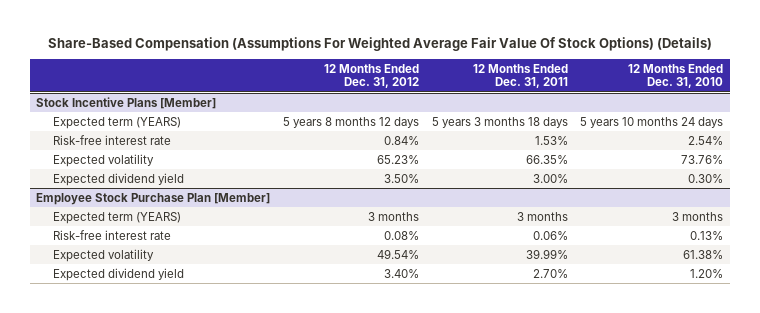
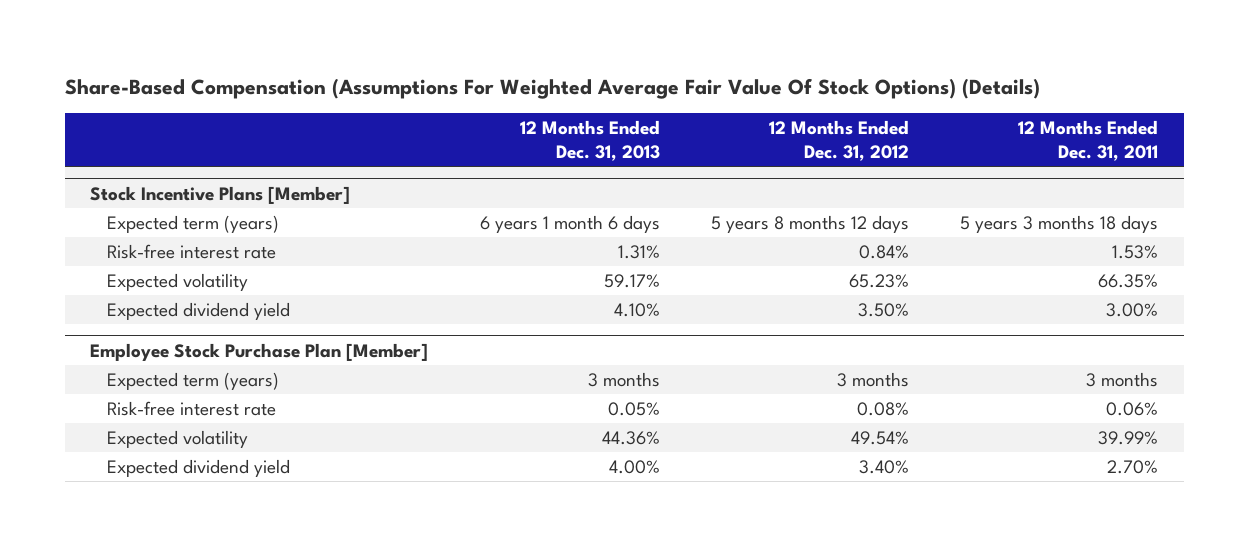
- | 12 Months Ended Dec. 31, 2012 | 12 Months Ended Dec. 31, 2011 | 12 Months Ended Dec. 31, 2010
+ | 12 Months Ended Dec. 31, 2013 | 12 Months Ended Dec. 31, 2012 | 12 Months Ended Dec. 31, 2011
@ Stock Incentive Plans [Member]
- Expected term (YEARS) | 5 years 8 months 12 days | 5 years 3 months 18 days | 5 years 10 months 24 days
+ Expected term (years) | 6 years 1 month 6 days | 5 years 8 months 12 days | 5 years 3 months 18 days
@ Employee Stock Purchase Plan [Member]
- Expected term (YEARS) | 3 months | 3 months | 3 months
+ Expected term (years) | 3 months | 3 months | 3 months

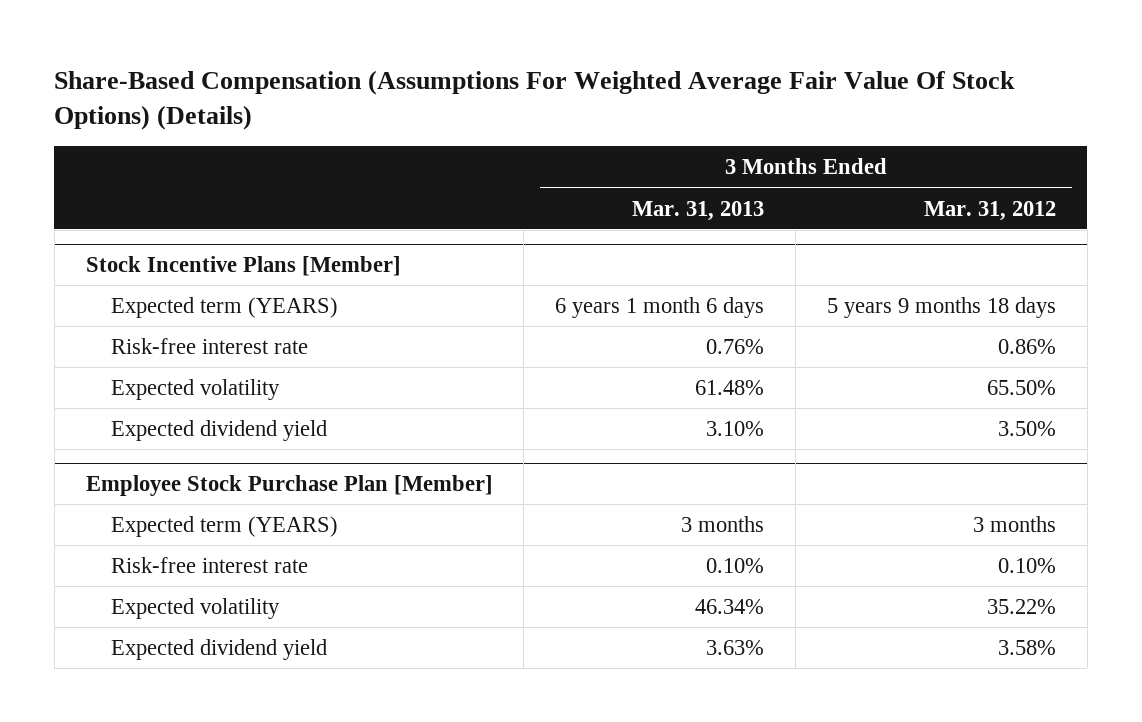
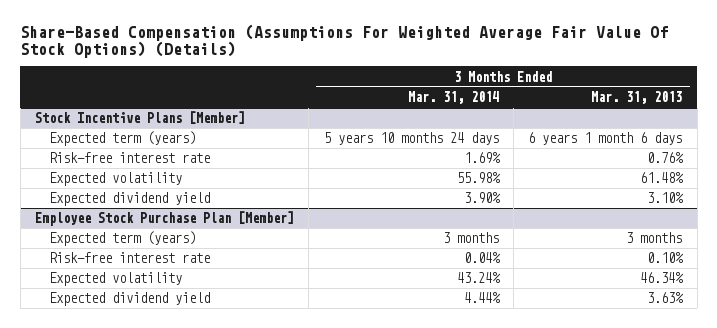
- | 3 Months Ended Mar. 31, 2013 | 3 Months Ended Mar. 31, 2012
+ | 3 Months Ended Mar. 31, 2014 | 3 Months Ended Mar. 31, 2013
@ Stock Incentive Plans [Member]
- Expected term (YEARS) | 6 years 1 month 6 days | 5 years 9 months 18 days
+ Expected term (years) | 5 years 10 months 24 days | 6 years 1 month 6 days
@ Employee Stock Purchase Plan [Member]
- Expected term (YEARS) | 3 months | 3 months
+ Expected term (years) | 3 months | 3 months

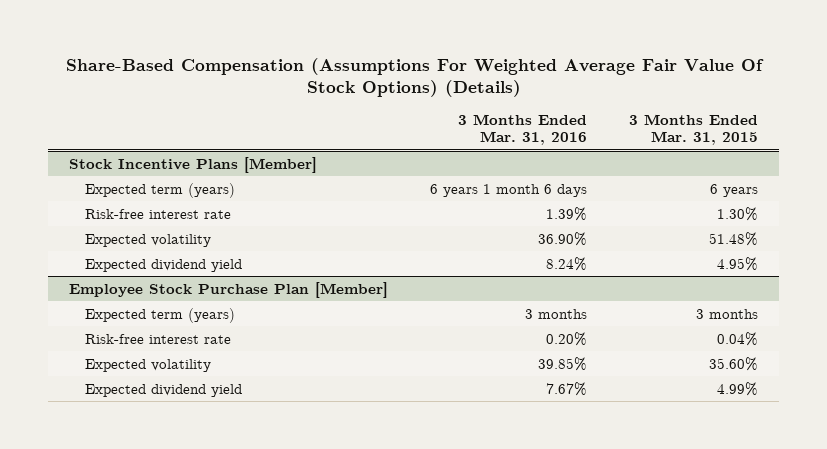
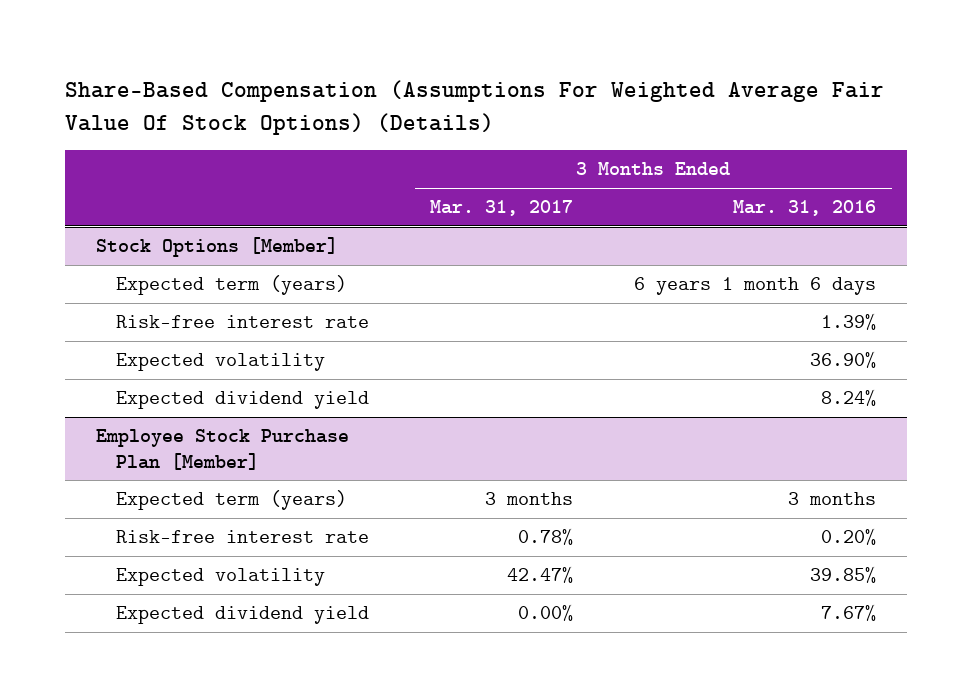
- | 3 Months Ended Mar. 31, 2016 | 3 Months Ended Mar. 31, 2015
+ | 3 Months Ended Mar. 31, 2017 | 3 Months Ended Mar. 31, 2016
- Stock Incentive Plans [Member]
+ Stock Options [Member]

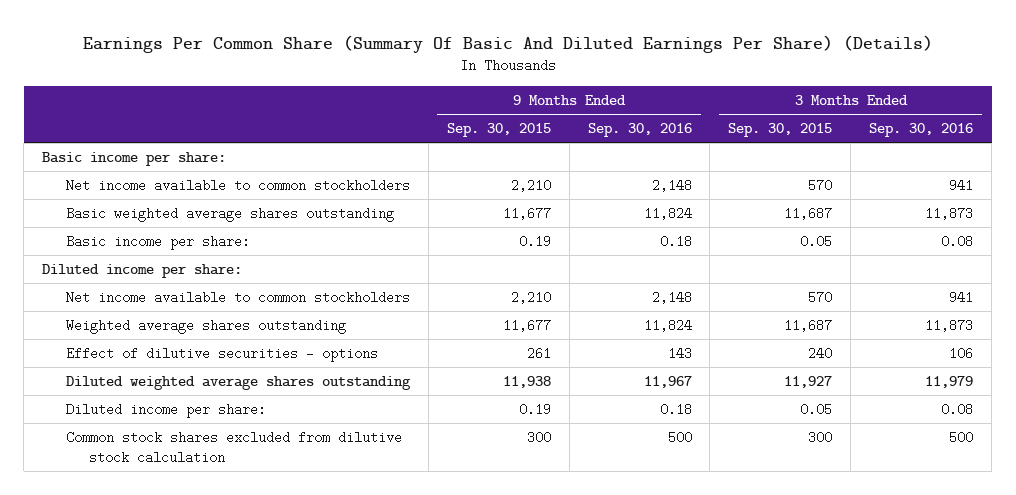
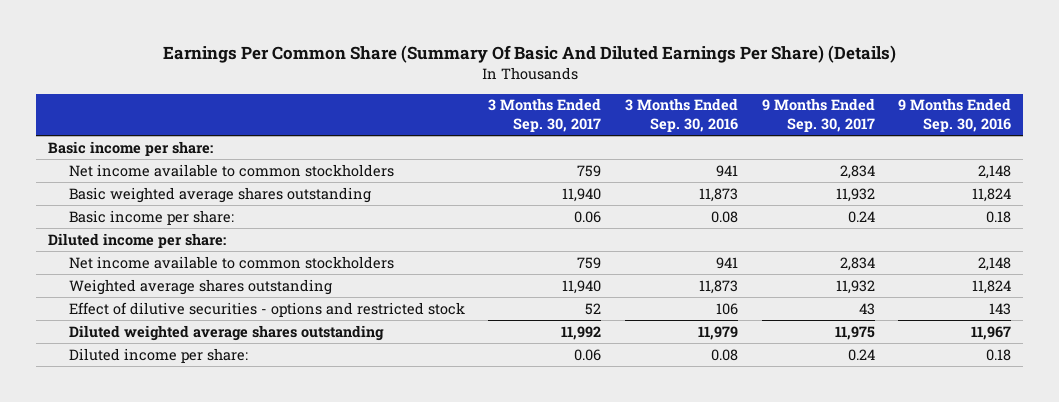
- | 9 Months Ended Sep. 30, 2015 | 9 Months Ended Sep. 30, 2016 | 3 Months Ended Sep. 30, 2015 | 3 Months Ended Sep. 30, 2016
+ | 3 Months Ended Sep. 30, 2017 | 3 Months Ended Sep. 30, 2016 | 9 Months Ended Sep. 30, 2017 | 9 Months Ended Sep. 30, 2016
- Effect of dilutive securities - options | 261 | 143 | 240 | 106
+ Effect of dilutive securities - options and restricted stock | 52 | 106 | 43 | 143
- Common stock shares excluded from dilutive stock calculation | 300 | 500 | 300 | 500

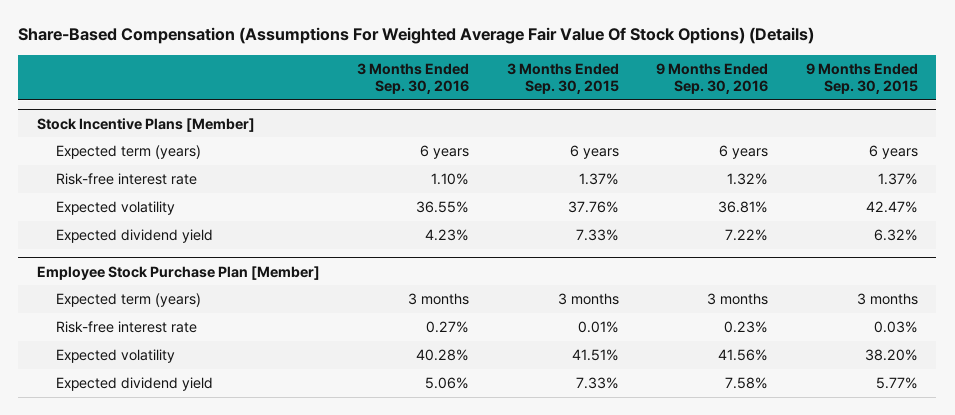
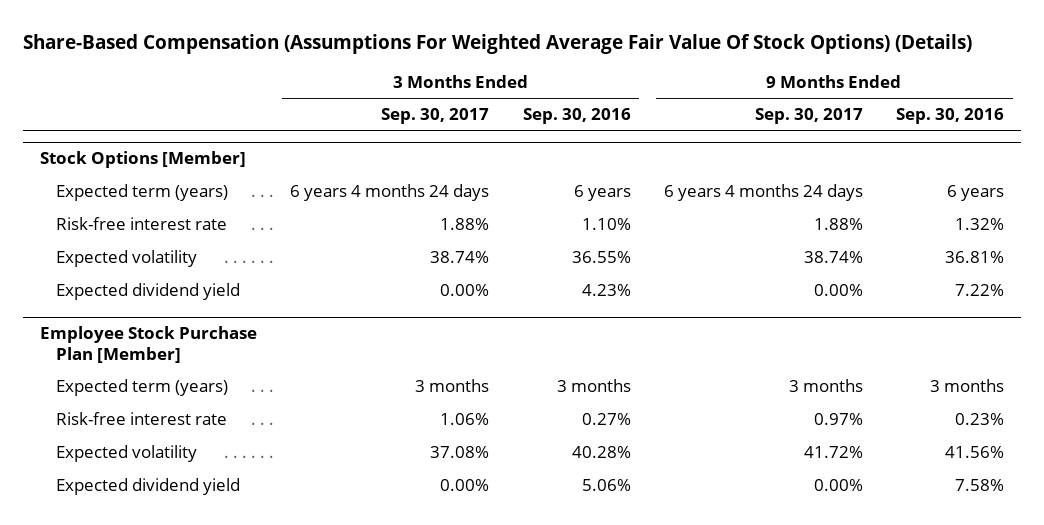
- | 3 Months Ended Sep. 30, 2016 | 3 Months Ended Sep. 30, 2015 | 9 Months Ended Sep. 30, 2016 | 9 Months Ended Sep. 30, 2015
+ | 3 Months Ended Sep. 30, 2017 | 3 Months Ended Sep. 30, 2016 | 9 Months Ended Sep. 30, 2017 | 9 Months Ended Sep. 30, 2016
- Stock Incentive Plans [Member]
+ Stock Options [Member]

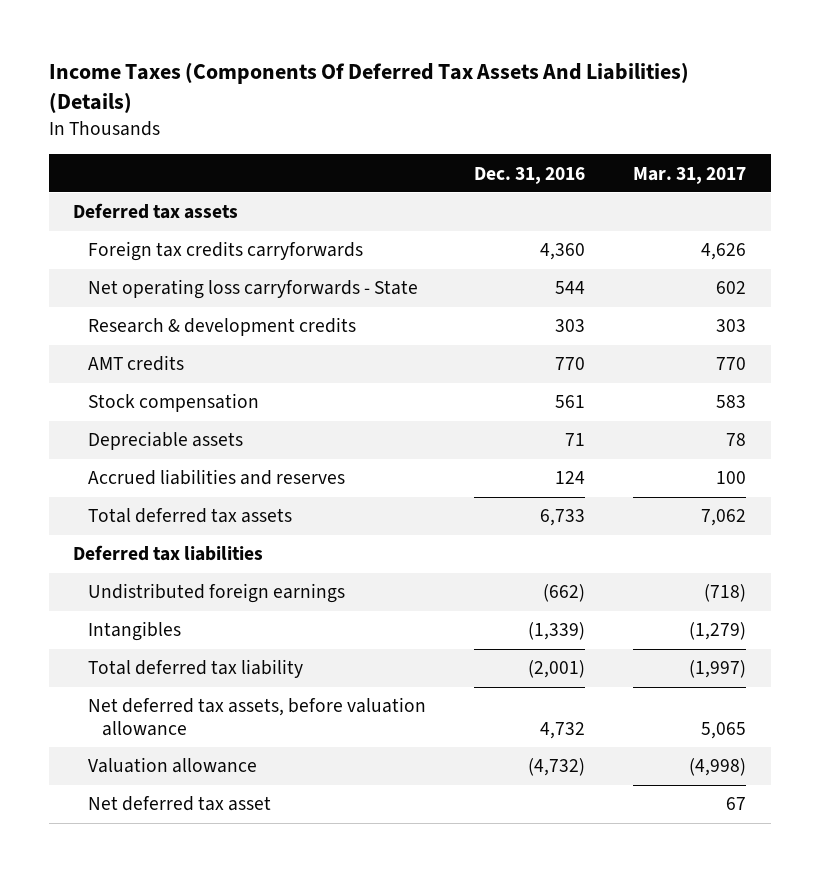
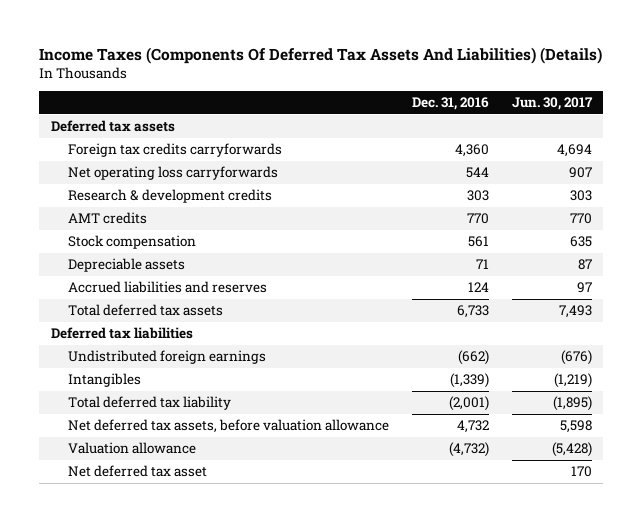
- | Dec. 31, 2016 | Mar. 31, 2017
+ | Dec. 31, 2016 | Jun. 30, 2017
- Net operating loss carryforwards - State | 544 | 602
+ Net operating loss carryforwards | 544 | 907

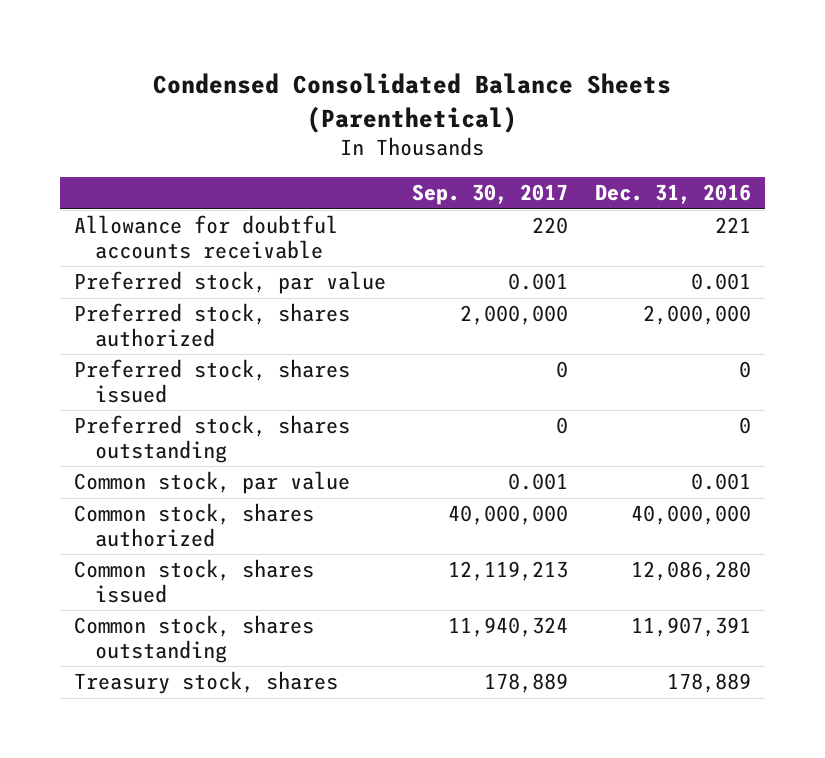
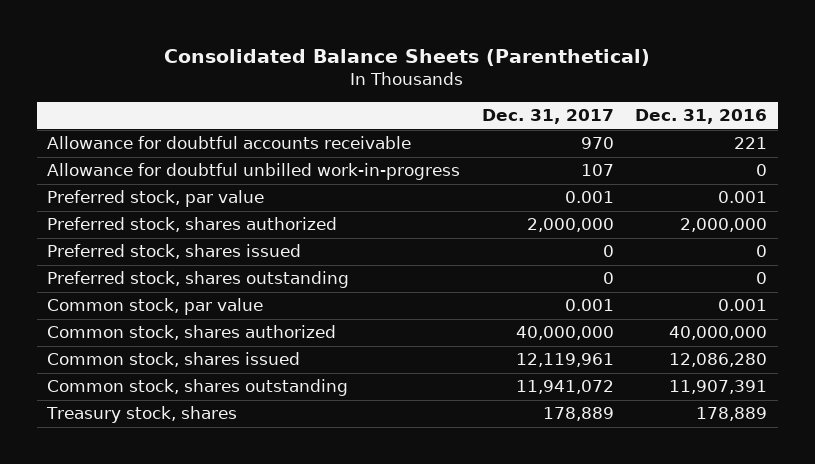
- Condensed Consolidated Balance Sheets (Parenthetical)
+ Consolidated Balance Sheets (Parenthetical)
- | Sep. 30, 2017 | Dec. 31, 2016
+ | Dec. 31, 2017 | Dec. 31, 2016
+ Allowance for doubtful unbilled work-in-progress | 107 | 0

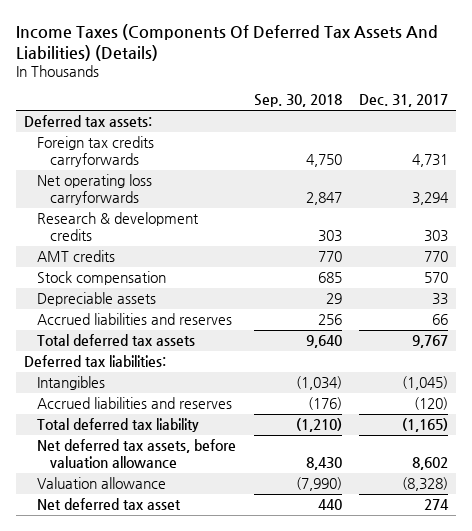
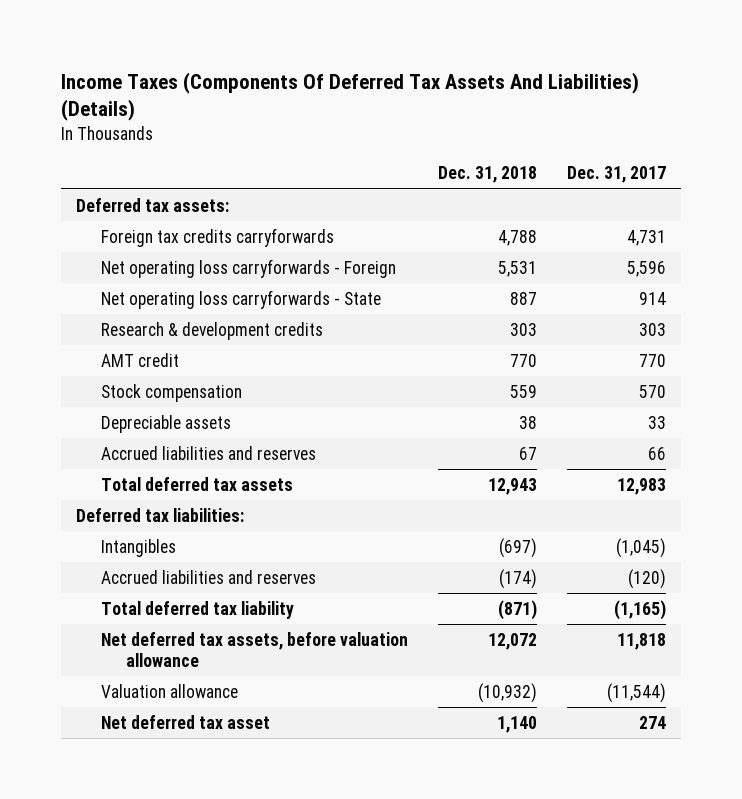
- | Sep. 30, 2018 | Dec. 31, 2017
+ | Dec. 31, 2018 | Dec. 31, 2017
- Net operating loss carryforwards | 2,847 | 3,294
+ Net operating loss carryforwards - Foreign | 5,531 | 5,596
+ Net operating loss carryforwards - State | 887 | 914
- AMT credits | 770 | 770
+ AMT credit | 770 | 770
- Total deferred tax assets | 9,640 | 9,767
+ Total deferred tax assets | 12,943 | 12,983
- Net deferred tax assets, before valuation allowance | 8,430 | 8,602
- Valuation allowance | (7,990) | (8,328)
+ Net deferred tax assets, before valuation allowance | 12,072 | 11,818
+ Valuation allowance | (10,932) | (11,544)

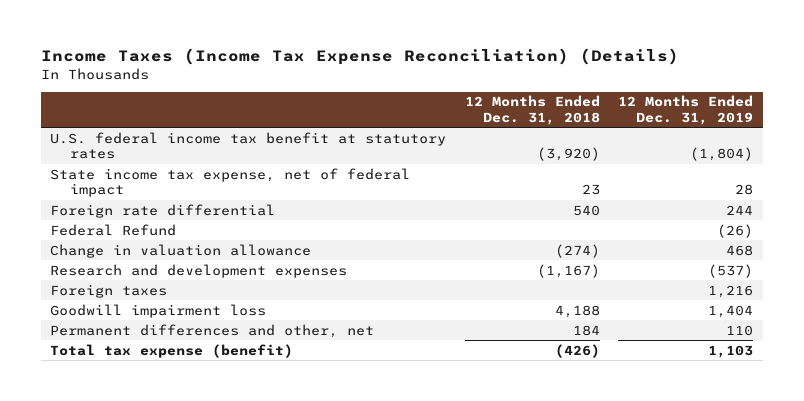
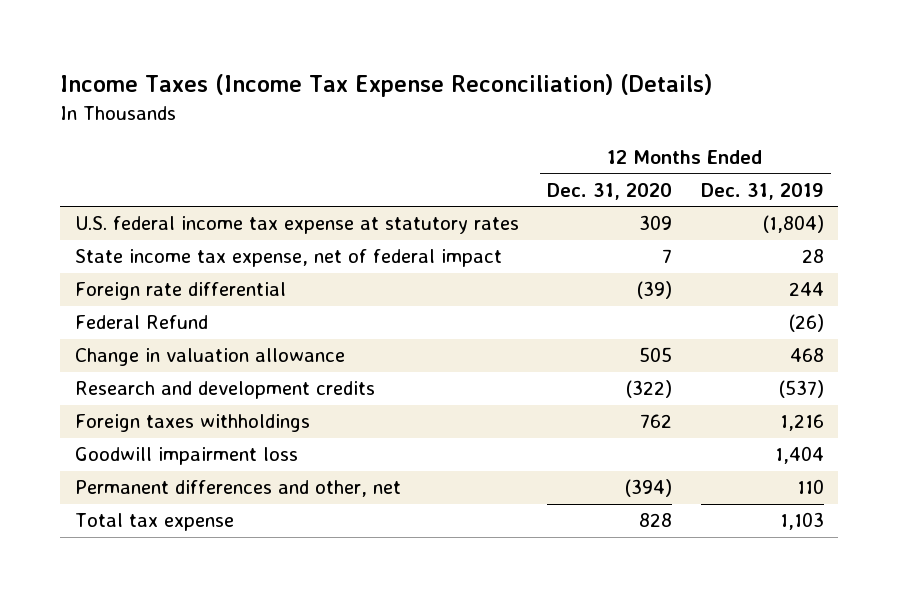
- | 12 Months Ended Dec. 31, 2018 | 12 Months Ended Dec. 31, 2019
+ | 12 Months Ended Dec. 31, 2020 | 12 Months Ended Dec. 31, 2019
- U.S. federal income tax benefit at statutory rates | (3,920) | (1,804)
+ U.S. federal income tax expense at statutory rates | 309 | (1,804)
- Research and development expenses | (1,167) | (537)
- Foreign taxes | | 1,216
+ Research and development credits | (322) | (537)
+ Foreign taxes withholdings | 762 | 1,216
- Total tax expense (benefit) | (426) | 1,103
+ Total tax expense | 828 | 1,103

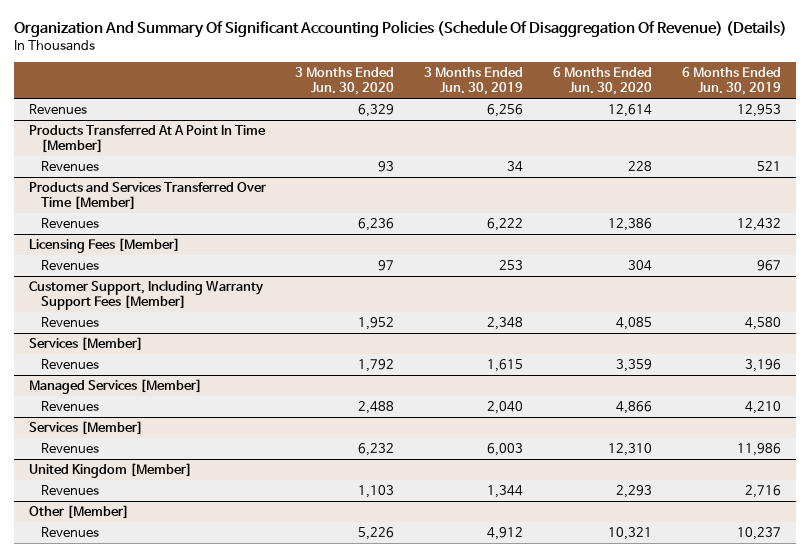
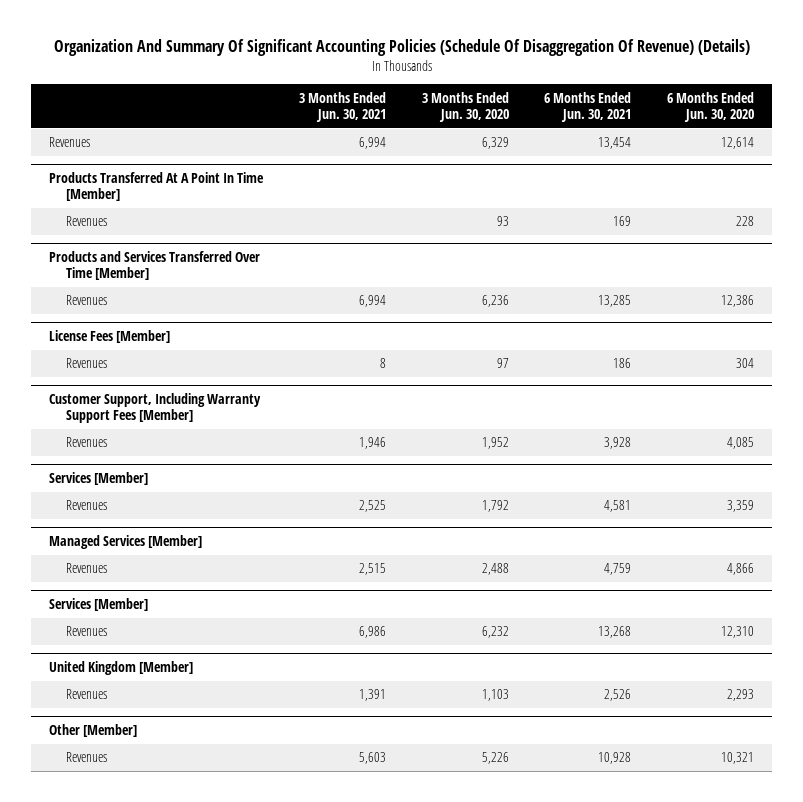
- | 3 Months Ended Jun. 30, 2020 | 3 Months Ended Jun. 30, 2019 | 6 Months Ended Jun. 30, 2020 | 6 Months Ended Jun. 30, 2019
+ | 3 Months Ended Jun. 30, 2021 | 3 Months Ended Jun. 30, 2020 | 6 Months Ended Jun. 30, 2021 | 6 Months Ended Jun. 30, 2020
- Licensing Fees [Member]
+ License Fees [Member]

